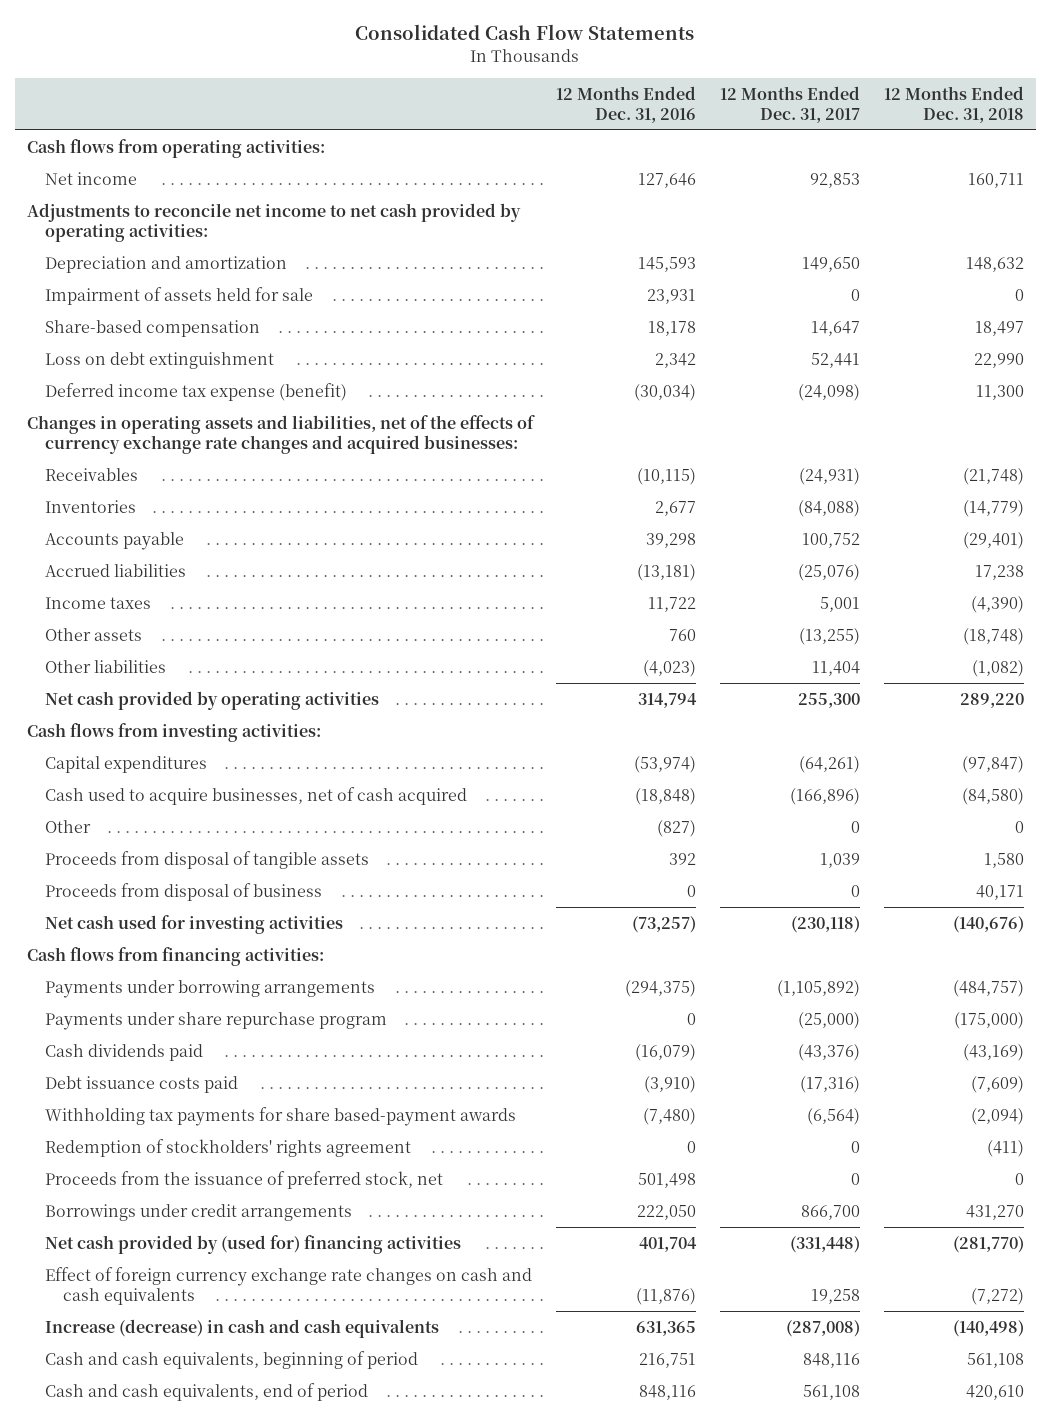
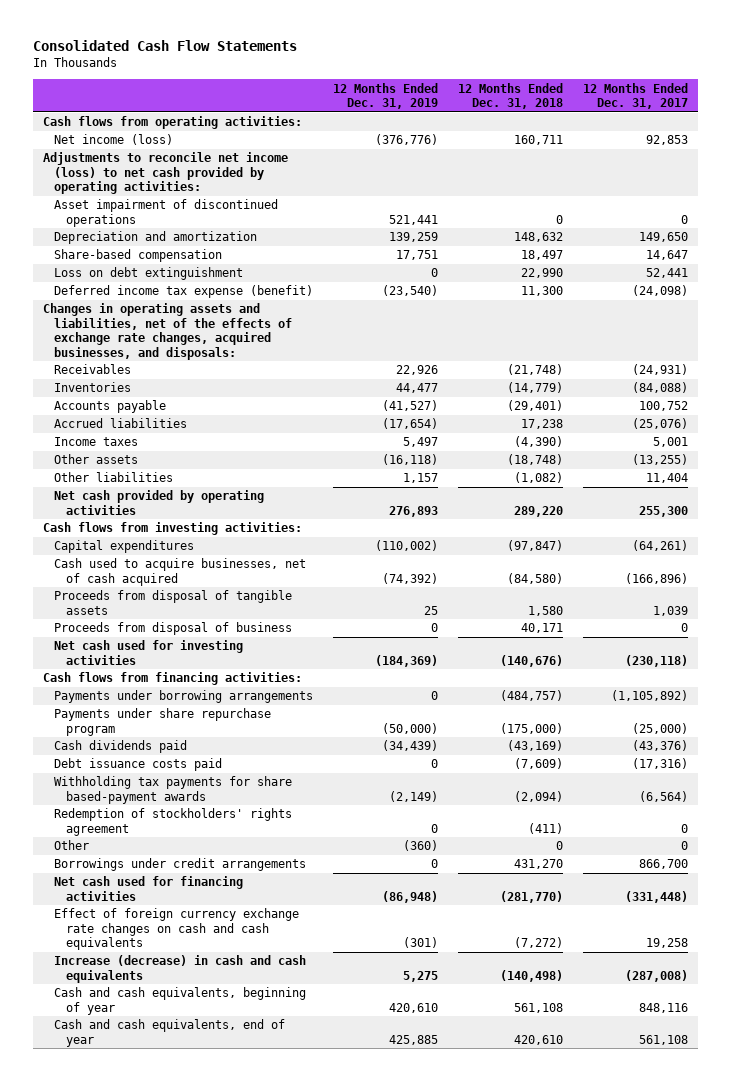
- | 12 Months Ended Dec. 31, 2016 | 12 Months Ended Dec. 31, 2017 | 12 Months Ended Dec. 31, 2018
+ | 12 Months Ended Dec. 31, 2019 | 12 Months Ended Dec. 31, 2018 | 12 Months Ended Dec. 31, 2017
- Net income | 127,646 | 92,853 | 160,711
- Adjustments to reconcile net income to net cash provided by operating activities:
+ Net income (loss) | (376,776) | 160,711 | 92,853
+ Adjustments to reconcile net income (loss) to net cash provided by operating activities:
+ Asset impairment of discontinued operations | 521,441 | 0 | 0
- Impairment of assets held for sale | 23,931 | 0 | 0
- Changes in operating assets and liabilities, net of the effects of currency exchange rate changes and acquired businesses:
+ Changes in operating assets and liabilities, net of the effects of exchange rate changes, acquired businesses, and disposals:
- Proceeds from the issuance of preferred stock, net | 501,498 | 0 | 0
moved down: Other | (360) | 0 | 0
- Net cash provided by (used for) financing activities | 401,704 | (331,448) | (281,770)
+ Net cash used for financing activities | (86,948) | (281,770) | (331,448)
- Cash and cash equivalents, beginning of period | 216,751 | 848,116 | 561,108
- Cash and cash equivalents, end of period | 848,116 | 561,108 | 420,610
+ Cash and cash equivalents, beginning of year | 420,610 | 561,108 | 848,116
+ Cash and cash equivalents, end of year | 425,885 | 420,610 | 561,108

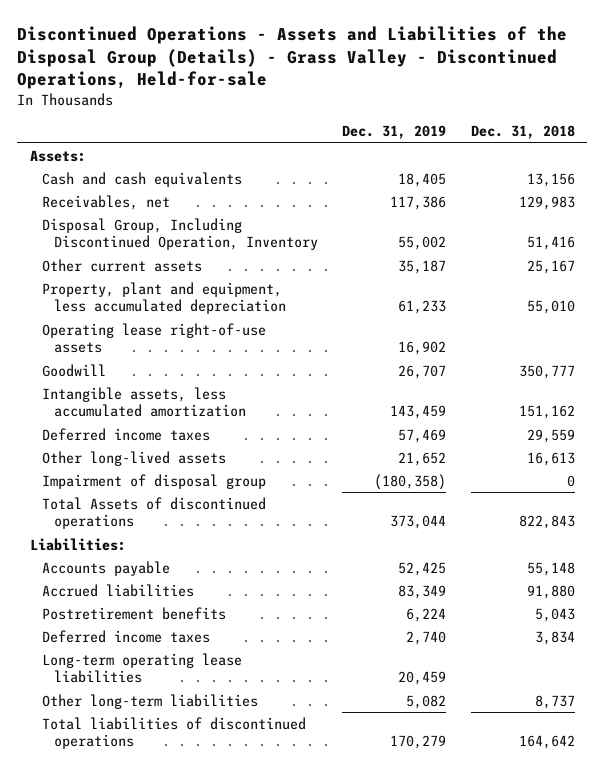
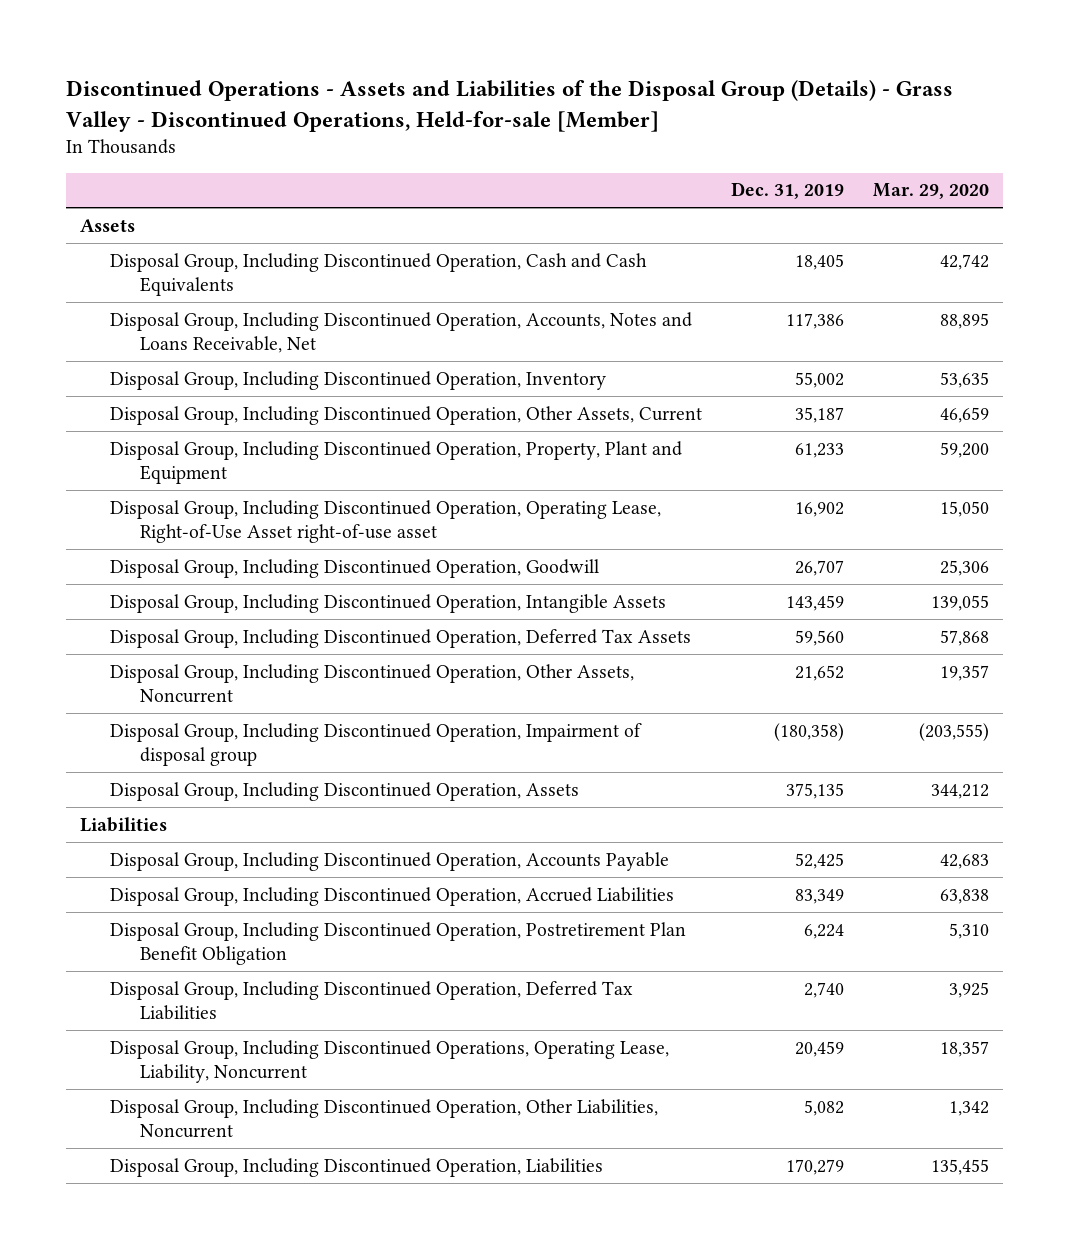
- Discontinued Operations - Assets and Liabilities of the Disposal Group (Details) - Grass Valley - Discontinued Operations, Held-for-sale
+ Discontinued Operations - Assets and Liabilities of the Disposal Group (Details) - Grass Valley - Discontinued Operations, Held-for-sale [Member]
- | Dec. 31, 2019 | Dec. 31, 2018
+ | Dec. 31, 2019 | Mar. 29, 2020
- Assets:
- Cash and cash equivalents | 18,405 | 13,156
- Receivables, net | 117,386 | 129,983
+ Assets
+ Disposal Group, Including Discontinued Operation, Cash and Cash Equivalents | 18,405 | 42,742
+ Disposal Group, Including Discontinued Operation, Accounts, Notes and Loans Receivable, Net | 117,386 | 88,895
- Other current assets | 35,187 | 25,167
- Property, plant and equipment, less accumulated depreciation | 61,233 | 55,010
- Operating lease right-of-use assets | 16,902 |
- Goodwill | 26,707 | 350,777
- Intangible assets, less accumulated amortization | 143,459 | 151,162
- Deferred income taxes | 57,469 | 29,559
- Other long-lived assets | 21,652 | 16,613
- Impairment of disposal group | (180,358) | 0
- Total Assets of discontinued operations | 373,044 | 822,843
- Liabilities:
- Accounts payable | 52,425 | 55,148
- Accrued liabilities | 83,349 | 91,880
- Postretirement benefits | 6,224 | 5,043
- Deferred income taxes | 2,740 | 3,834
- Long-term operating lease liabilities | 20,459 |
- Other long-term liabilities | 5,082 | 8,737
- Total liabilities of discontinued operations | 170,279 | 164,642
+ Disposal Group, Including Discontinued Operation, Other Assets, Current | 35,187 | 46,659
+ Disposal Group, Including Discontinued Operation, Property, Plant and Equipment | 61,233 | 59,200
+ Disposal Group, Including Discontinued Operation, Operating Lease, Right-of-Use Asset right-of-use asset | 16,902 | 15,050
+ Disposal Group, Including Discontinued Operation, Goodwill | 26,707 | 25,306
+ Disposal Group, Including Discontinued Operation, Intangible Assets | 143,459 | 139,055
+ Disposal Group, Including Discontinued Operation, Deferred Tax Assets | 59,560 | 57,868
+ Disposal Group, Including Discontinued Operation, Other Assets, Noncurrent | 21,652 | 19,357
+ Disposal Group, Including Discontinued Operation, Impairment of disposal group | (180,358) | (203,555)
+ Disposal Group, Including Discontinued Operation, Assets | 375,135 | 344,212
+ Liabilities
+ Disposal Group, Including Discontinued Operation, Accounts Payable | 52,425 | 42,683
+ Disposal Group, Including Discontinued Operation, Accrued Liabilities | 83,349 | 63,838
+ Disposal Group, Including Discontinued Operation, Postretirement Plan Benefit Obligation | 6,224 | 5,310
+ Disposal Group, Including Discontinued Operation, Deferred Tax Liabilities | 2,740 | 3,925
+ Disposal Group, Including Discontinued Operations, Operating Lease, Liability, Noncurrent | 20,459 | 18,357
+ Disposal Group, Including Discontinued Operation, Other Liabilities, Noncurrent | 5,082 | 1,342
+ Disposal Group, Including Discontinued Operation, Liabilities | 170,279 | 135,455

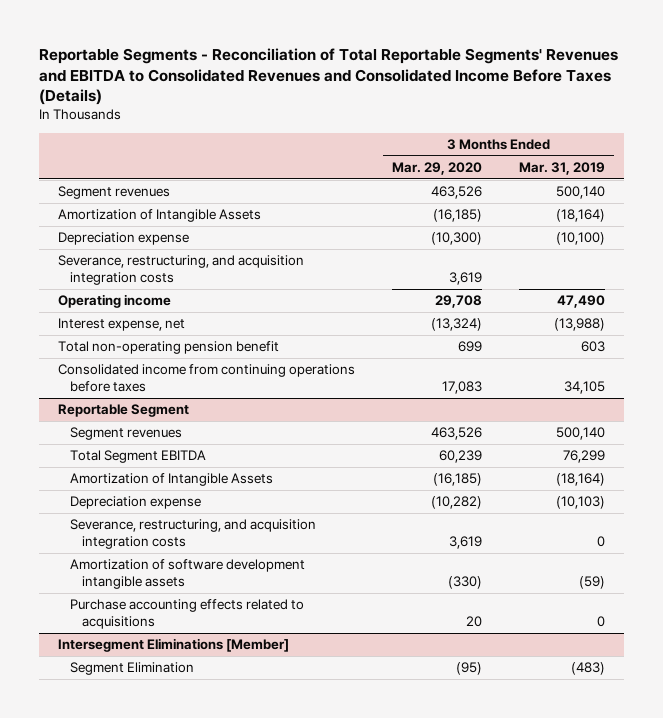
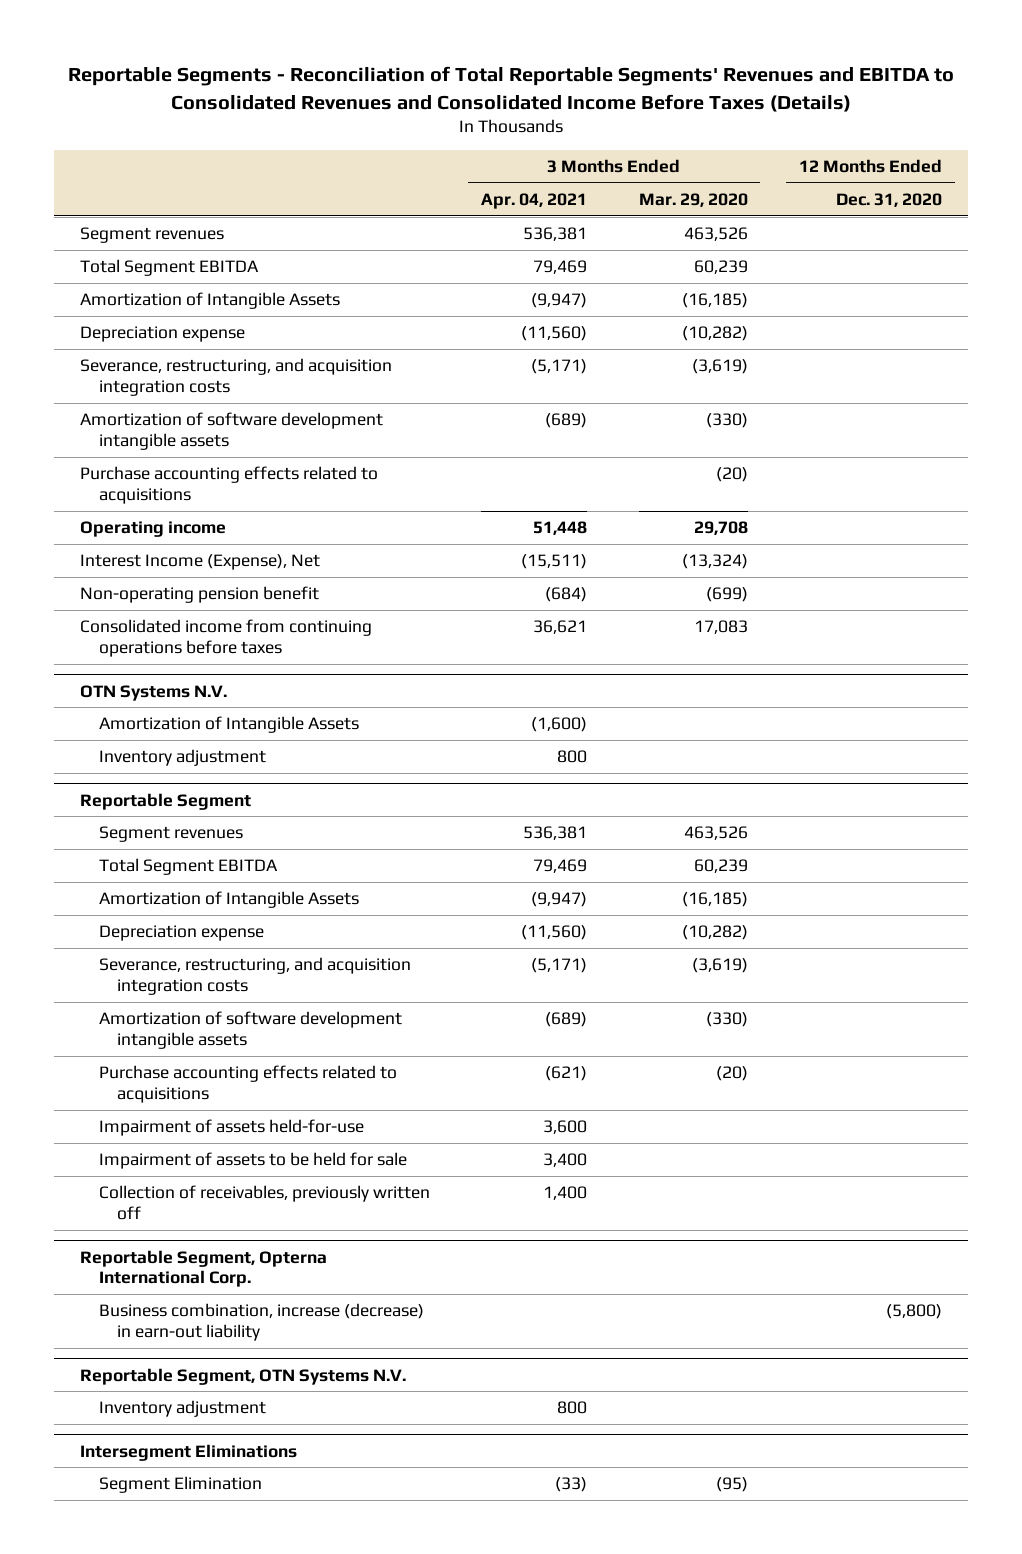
- | 3 Months Ended Mar. 29, 2020 | 3 Months Ended Mar. 31, 2019
+ | 3 Months Ended Apr. 04, 2021 | 3 Months Ended Mar. 29, 2020 | 12 Months Ended Dec. 31, 2020
+ Total Segment EBITDA | 79,469 | 60,239 |
- Depreciation expense | (10,300) | (10,100)
- Severance, restructuring, and acquisition integration costs | 3,619 |
+ Depreciation expense | (11,560) | (10,282) |
+ Severance, restructuring, and acquisition integration costs | (5,171) | (3,619) |
+ Amortization of software development intangible assets | (689) | (330) |
+ Purchase accounting effects related to acquisitions | | (20) |
- Interest expense, net | (13,324) | (13,988)
- Total non-operating pension benefit | 699 | 603
+ Interest Income (Expense), Net | (15,511) | (13,324) |
+ Non-operating pension benefit | (684) | (699) |
+ OTN Systems N.V.
+ Amortization of Intangible Assets | (1,600) | |
+ Inventory adjustment | 800 | |
@ Reportable Segment
- Severance, restructuring, and acquisition integration costs | 3,619 | 0
+ Severance, restructuring, and acquisition integration costs | (5,171) | (3,619) |
- Purchase accounting effects related to acquisitions | 20 | 0
- Intersegment Eliminations [Member]
@ Reportable Segment
+ Purchase accounting effects related to acquisitions | (621) | (20) |
+ Impairment of assets held-for-use | 3,600 | |
+ Impairment of assets to be held for sale | 3,400 | |
+ Collection of receivables, previously written off | 1,400 | |
+ Reportable Segment, Opterna International Corp.
+ Business combination, increase (decrease) in earn-out liability | | | (5,800)
+ Reportable Segment, OTN Systems N.V.
+ Inventory adjustment | 800 | |
+ Intersegment Eliminations

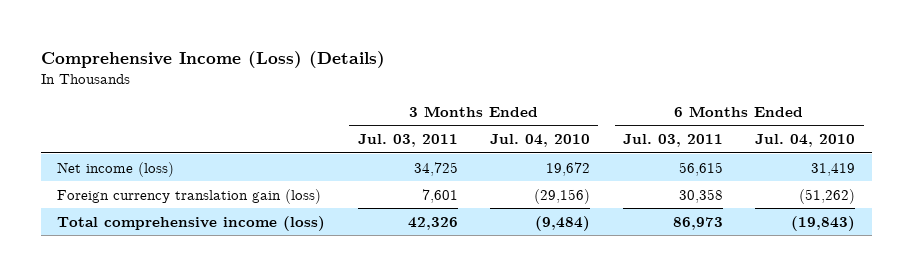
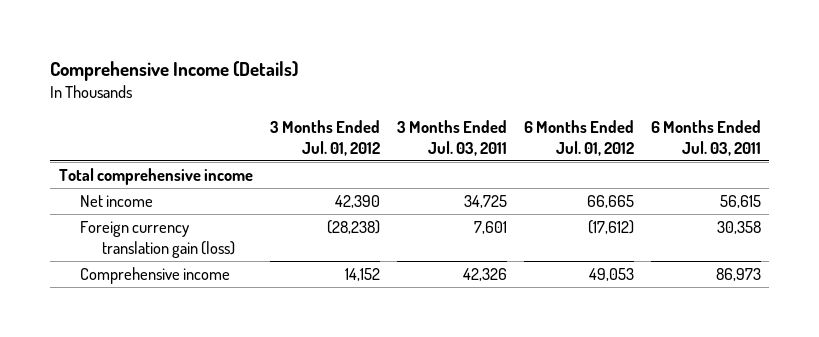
- Comprehensive Income (Loss) (Details)
+ Comprehensive Income (Details)
- | 3 Months Ended Jul. 03, 2011 | 3 Months Ended Jul. 04, 2010 | 6 Months Ended Jul. 03, 2011 | 6 Months Ended Jul. 04, 2010
+ | 3 Months Ended Jul. 01, 2012 | 3 Months Ended Jul. 03, 2011 | 6 Months Ended Jul. 01, 2012 | 6 Months Ended Jul. 03, 2011
- Net income (loss) | 34,725 | 19,672 | 56,615 | 31,419
+ Total comprehensive income
+ Net income | 42,390 | 34,725 | 66,665 | 56,615
- Total comprehensive income (loss) | 42,326 | (9,484) | 86,973 | (19,843)
+ Comprehensive income | 14,152 | 42,326 | 49,053 | 86,973

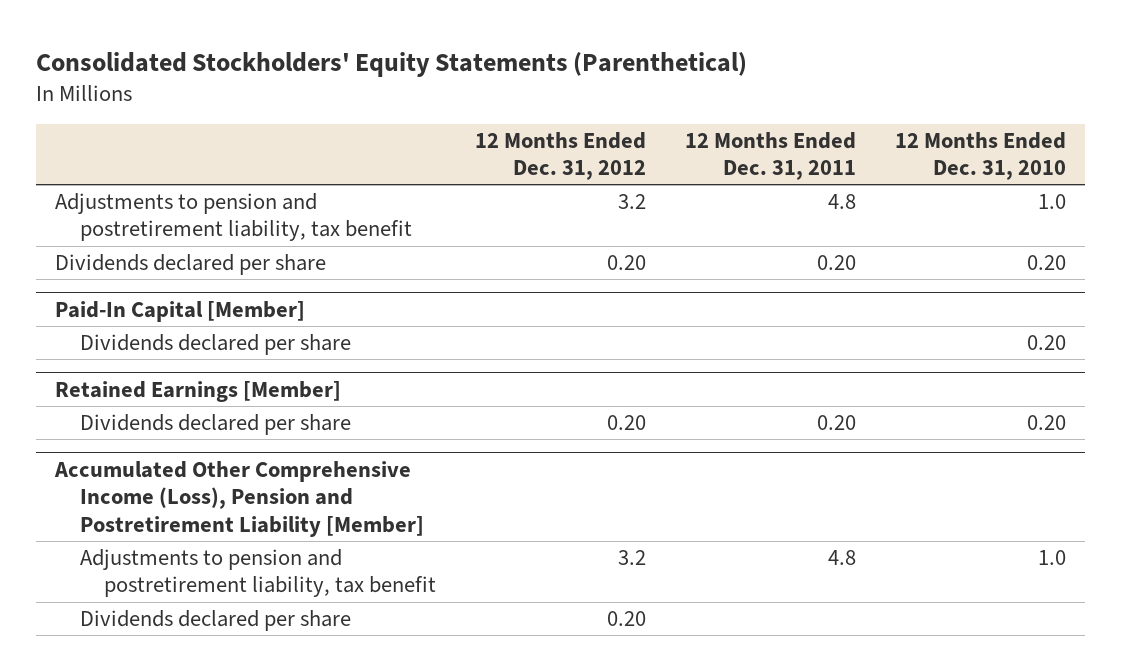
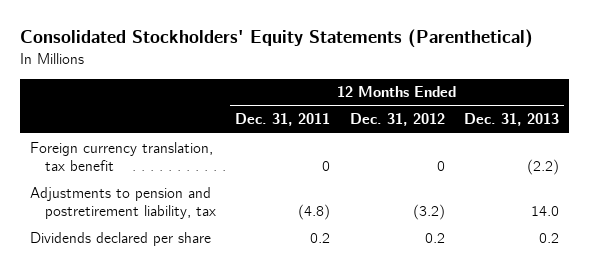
- | 12 Months Ended Dec. 31, 2012 | 12 Months Ended Dec. 31, 2011 | 12 Months Ended Dec. 31, 2010
+ | 12 Months Ended Dec. 31, 2011 | 12 Months Ended Dec. 31, 2012 | 12 Months Ended Dec. 31, 2013
- Adjustments to pension and postretirement liability, tax benefit | 3.2 | 4.8 | 1.0
- Dividends declared per share | 0.20 | 0.20 | 0.20
- Paid-In Capital [Member]
- Dividends declared per share | | | 0.20
- Retained Earnings [Member]
- Dividends declared per share | 0.20 | 0.20 | 0.20
- Accumulated Other Comprehensive Income (Loss), Pension and Postretirement Liability [Member]
- Adjustments to pension and postretirement liability, tax benefit | 3.2 | 4.8 | 1.0
- Dividends declared per share | 0.20 | |
+ Foreign currency translation, tax benefit | 0 | 0 | (2.2)
+ Adjustments to pension and postretirement liability, tax | (4.8) | (3.2) | 14.0
+ Dividends declared per share | 0.2 | 0.2 | 0.2

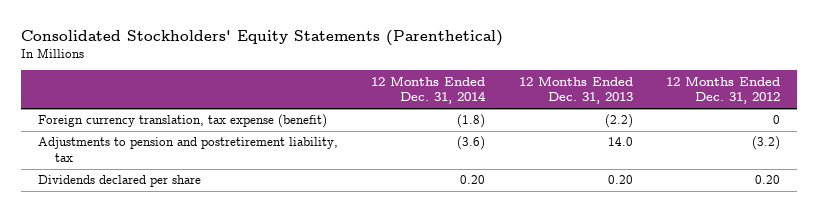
- | 12 Months Ended Dec. 31, 2011 | 12 Months Ended Dec. 31, 2012 | 12 Months Ended Dec. 31, 2013
+ | 12 Months Ended Dec. 31, 2014 | 12 Months Ended Dec. 31, 2013 | 12 Months Ended Dec. 31, 2012
- Foreign currency translation, tax benefit | 0 | 0 | (2.2)
+ Foreign currency translation, tax expense (benefit) | (1.8) | (2.2) | 0
- Dividends declared per share | 0.2 | 0.2 | 0.2
+ Dividends declared per share | 0.20 | 0.20 | 0.20

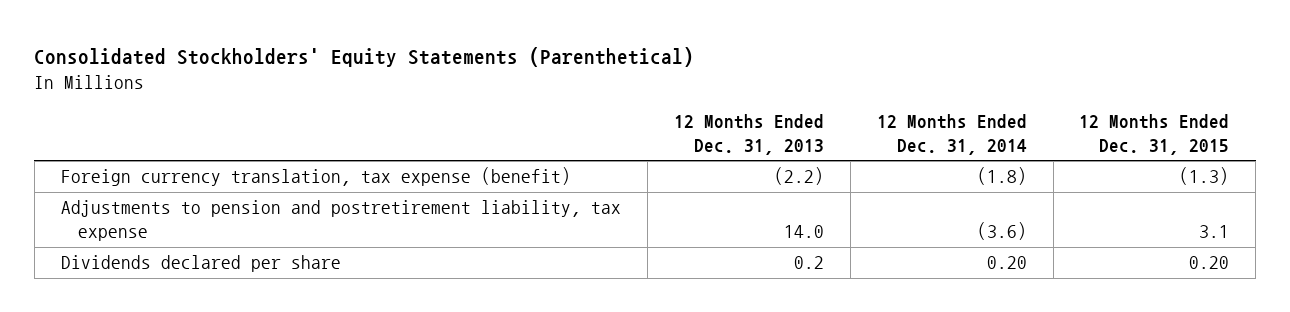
- | 12 Months Ended Dec. 31, 2014 | 12 Months Ended Dec. 31, 2013 | 12 Months Ended Dec. 31, 2012
+ | 12 Months Ended Dec. 31, 2013 | 12 Months Ended Dec. 31, 2014 | 12 Months Ended Dec. 31, 2015
- Adjustments to pension and postretirement liability, tax | (3.6) | 14.0 | (3.2)
- Dividends declared per share | 0.20 | 0.20 | 0.20
+ Adjustments to pension and postretirement liability, tax expense | 14.0 | (3.6) | 3.1
+ Dividends declared per share | 0.2 | 0.20 | 0.20

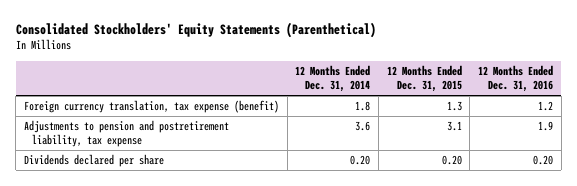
- | 12 Months Ended Dec. 31, 2013 | 12 Months Ended Dec. 31, 2014 | 12 Months Ended Dec. 31, 2015
+ | 12 Months Ended Dec. 31, 2014 | 12 Months Ended Dec. 31, 2015 | 12 Months Ended Dec. 31, 2016
- Foreign currency translation, tax expense (benefit) | (2.2) | (1.8) | (1.3)
- Adjustments to pension and postretirement liability, tax expense | 14.0 | (3.6) | 3.1
+ Foreign currency translation, tax expense (benefit) | 1.8 | 1.3 | 1.2
+ Adjustments to pension and postretirement liability, tax expense | 3.6 | 3.1 | 1.9

